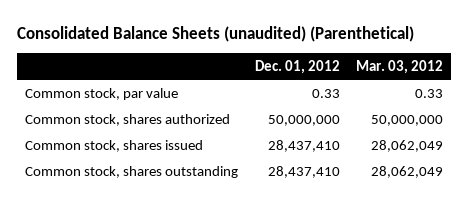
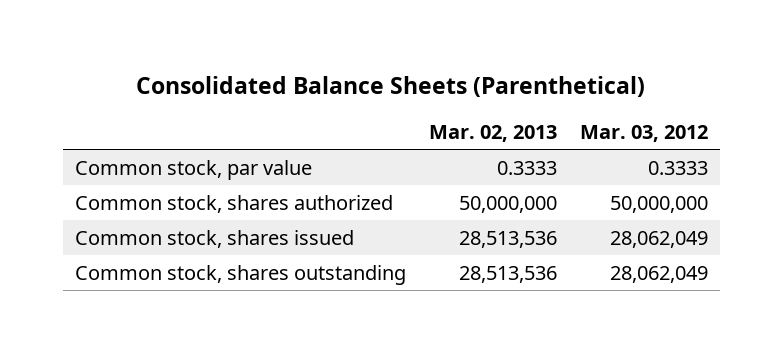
- Consolidated Balance Sheets (unaudited) (Parenthetical)
+ Consolidated Balance Sheets (Parenthetical)
- | Dec. 01, 2012 | Mar. 03, 2012
+ | Mar. 02, 2013 | Mar. 03, 2012
- Common stock, par value | 0.33 | 0.33
+ Common stock, par value | 0.3333 | 0.3333

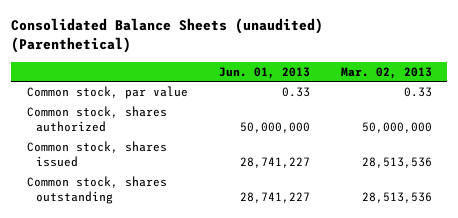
- Consolidated Balance Sheets (Parenthetical)
+ Consolidated Balance Sheets (unaudited) (Parenthetical)
- | Mar. 02, 2013 | Mar. 03, 2012
+ | Jun. 01, 2013 | Mar. 02, 2013
- Common stock, par value | 0.3333 | 0.3333
+ Common stock, par value | 0.33 | 0.33

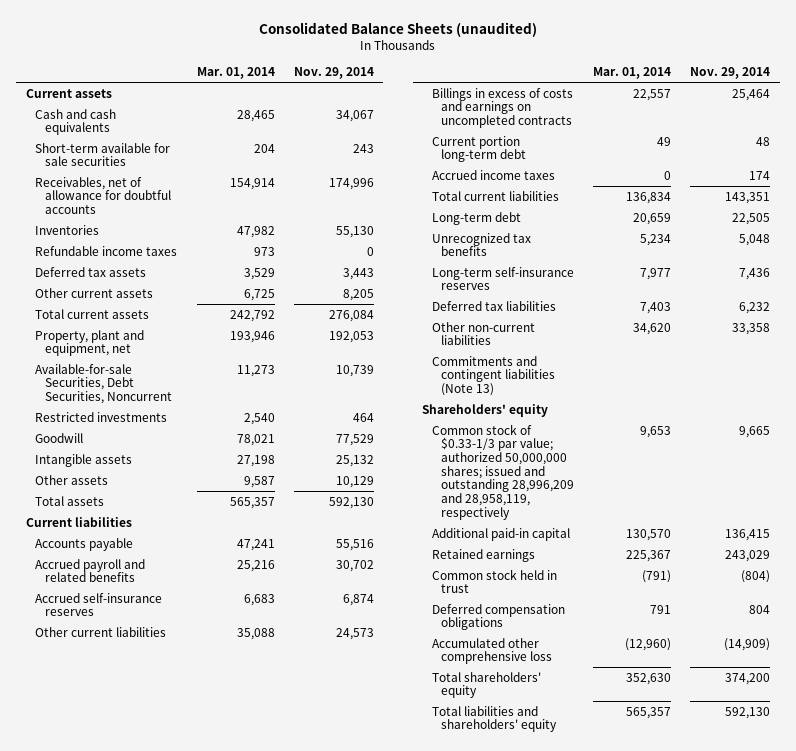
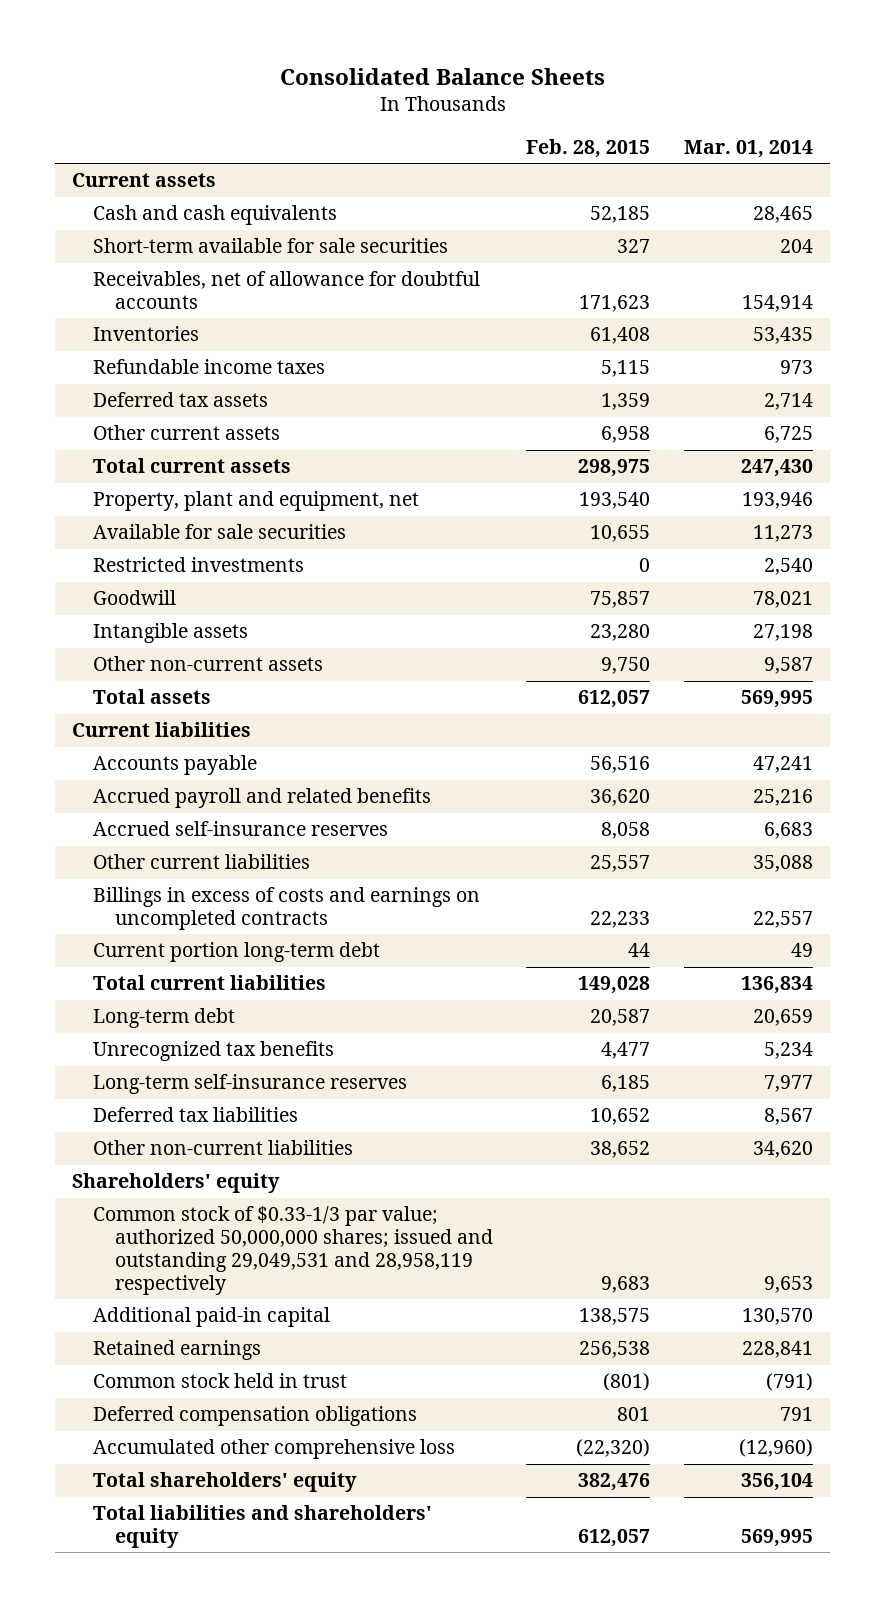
- Consolidated Balance Sheets (unaudited)
+ Consolidated Balance Sheets
- | Mar. 01, 2014 | Nov. 29, 2014
+ | Feb. 28, 2015 | Mar. 01, 2014
- Inventories | 47,982 | 55,130
+ Inventories | 61,408 | 53,435
- Deferred tax assets | 3,529 | 3,443
+ Deferred tax assets | 1,359 | 2,714
- Total current assets | 242,792 | 276,084
+ Total current assets | 298,975 | 247,430
- Available-for-sale Securities, Debt Securities, Noncurrent | 11,273 | 10,739
+ Available for sale securities | 10,655 | 11,273
- Other assets | 9,587 | 10,129
- Total assets | 565,357 | 592,130
+ Other non-current assets | 9,750 | 9,587
+ Total assets | 612,057 | 569,995
- Accrued income taxes | 0 | 174
- Deferred tax liabilities | 7,403 | 6,232
+ Deferred tax liabilities | 10,652 | 8,567
- Commitments and contingent liabilities (Note 13)
- Common stock of $0.33-1/3 par value; authorized 50,000,000 shares; issued and outstanding 28,996,209 and 28,958,119, respectively | 9,653 | 9,665
+ Common stock of $0.33-1/3 par value; authorized 50,000,000 shares; issued and outstanding 29,049,531 and 28,958,119 respectively | 9,683 | 9,653
- Retained earnings | 225,367 | 243,029
+ Retained earnings | 256,538 | 228,841
- Total shareholders' equity | 352,630 | 374,200
- Total liabilities and shareholders' equity | 565,357 | 592,130
+ Total shareholders' equity | 382,476 | 356,104
+ Total liabilities and shareholders' equity | 612,057 | 569,995

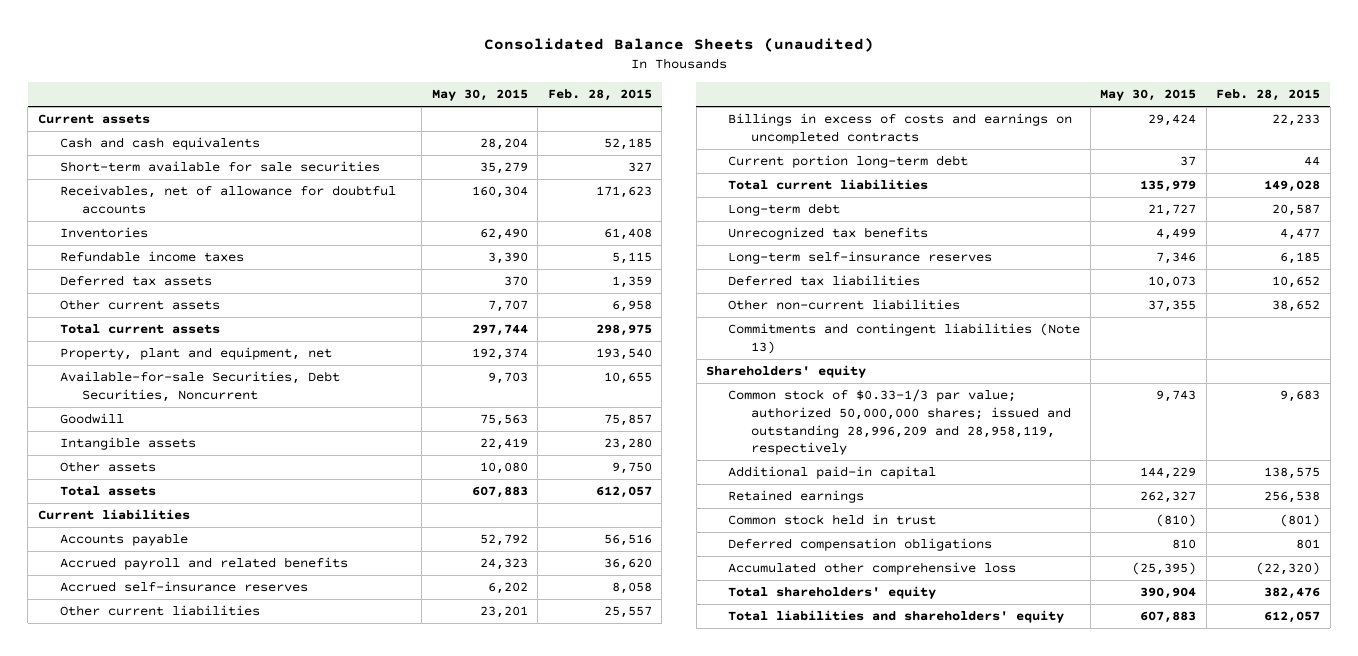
- Consolidated Balance Sheets
+ Consolidated Balance Sheets (unaudited)
- | Feb. 28, 2015 | Mar. 01, 2014
+ | May 30, 2015 | Feb. 28, 2015
- Available for sale securities | 10,655 | 11,273
- Restricted investments | 0 | 2,540
+ Available-for-sale Securities, Debt Securities, Noncurrent | 9,703 | 10,655
- Other non-current assets | 9,750 | 9,587
+ Other assets | 10,080 | 9,750
+ Commitments and contingent liabilities (Note 13)
- Common stock of $0.33-1/3 par value; authorized 50,000,000 shares; issued and outstanding 29,049,531 and 28,958,119 respectively | 9,683 | 9,653
+ Common stock of $0.33-1/3 par value; authorized 50,000,000 shares; issued and outstanding 28,996,209 and 28,958,119, respectively | 9,743 | 9,683

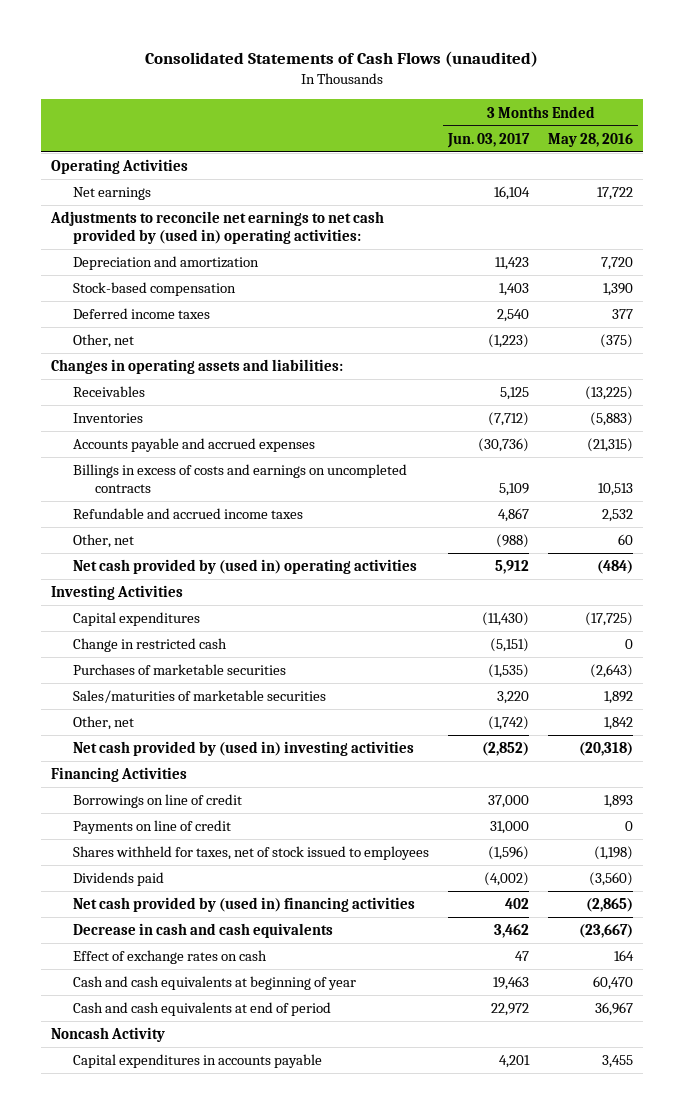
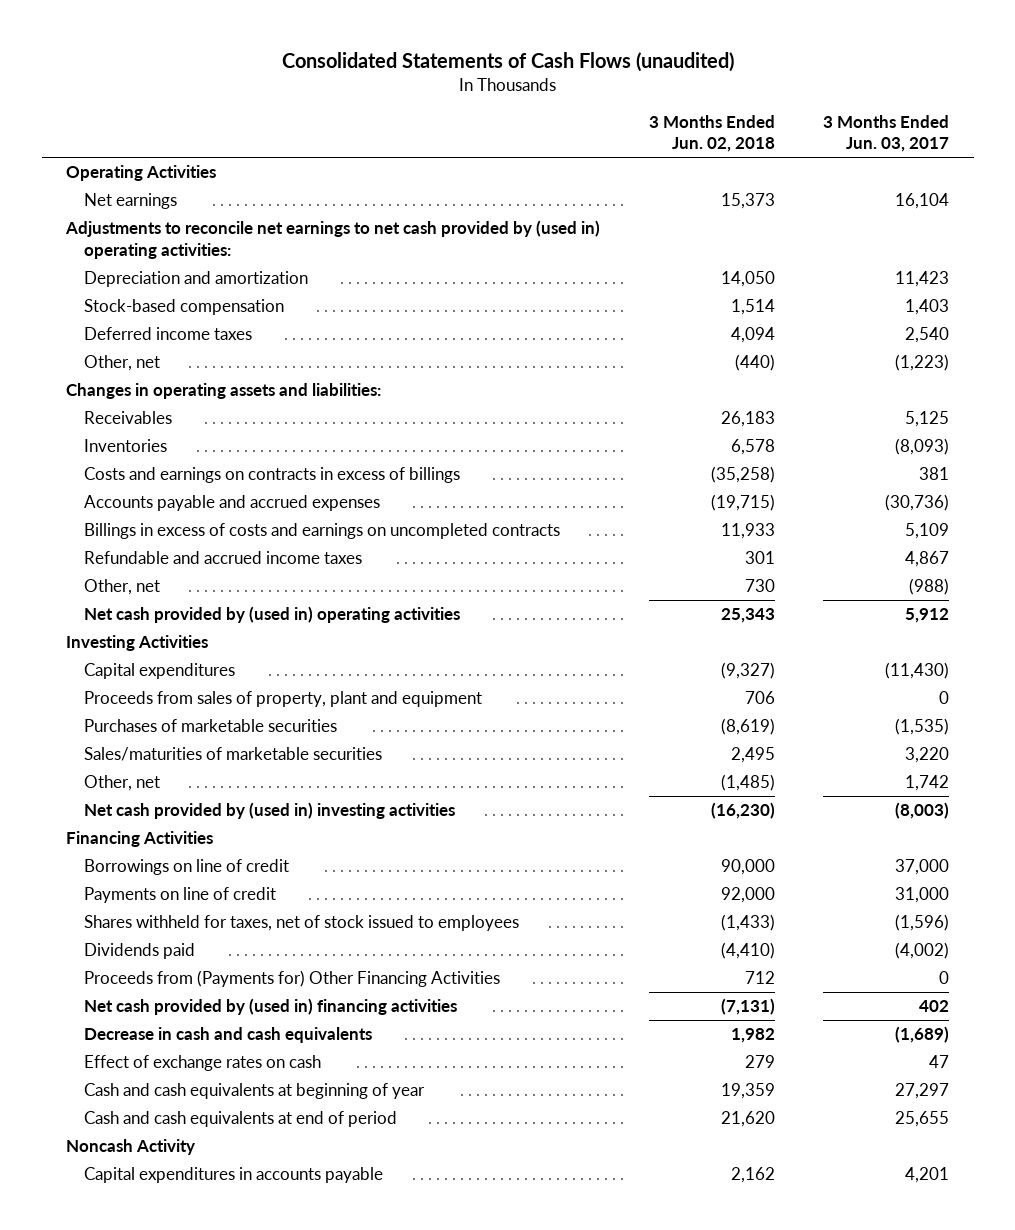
- | 3 Months Ended Jun. 03, 2017 | 3 Months Ended May 28, 2016
+ | 3 Months Ended Jun. 02, 2018 | 3 Months Ended Jun. 03, 2017
- Inventories | (7,712) | (5,883)
+ Inventories | 6,578 | (8,093)
+ Costs and earnings on contracts in excess of billings | (35,258) | 381
- Change in restricted cash | (5,151) | 0
+ Proceeds from sales of property, plant and equipment | 706 | 0
- Other, net | (1,742) | 1,842
- Net cash provided by (used in) investing activities | (2,852) | (20,318)
+ Other, net | (1,485) | 1,742
+ Net cash provided by (used in) investing activities | (16,230) | (8,003)
+ Proceeds from (Payments for) Other Financing Activities | 712 | 0
- Decrease in cash and cash equivalents | 3,462 | (23,667)
+ Decrease in cash and cash equivalents | 1,982 | (1,689)
- Cash and cash equivalents at beginning of year | 19,463 | 60,470
- Cash and cash equivalents at end of period | 22,972 | 36,967
+ Cash and cash equivalents at beginning of year | 19,359 | 27,297
+ Cash and cash equivalents at end of period | 21,620 | 25,655

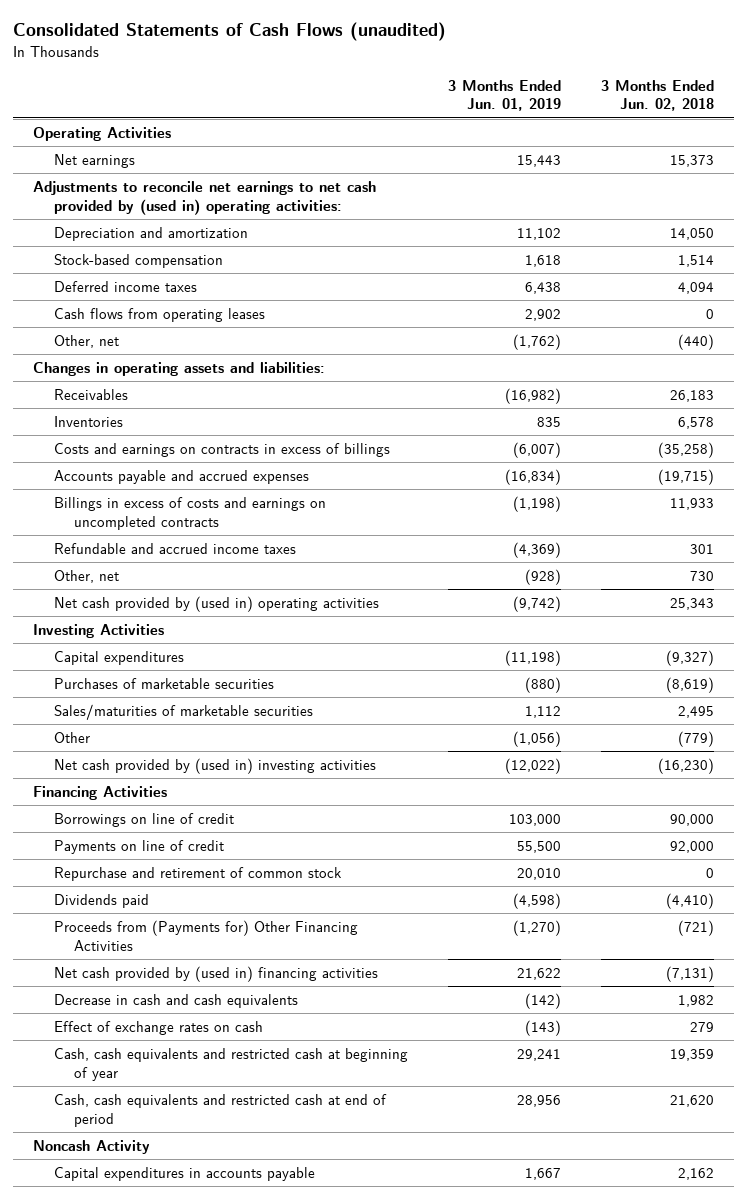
- | 3 Months Ended Jun. 02, 2018 | 3 Months Ended Jun. 03, 2017
+ | 3 Months Ended Jun. 01, 2019 | 3 Months Ended Jun. 02, 2018
+ Cash flows from operating leases | 2,902 | 0
- Proceeds from sales of property, plant and equipment | 706 | 0
- Other, net | (1,485) | 1,742
+ Other | (1,056) | (779)
- Shares withheld for taxes, net of stock issued to employees | (1,433) | (1,596)
+ Repurchase and retirement of common stock | 20,010 | 0
- Proceeds from (Payments for) Other Financing Activities | 712 | 0
+ Proceeds from (Payments for) Other Financing Activities | (1,270) | (721)
- Cash and cash equivalents at beginning of year | 19,359 | 27,297
- Cash and cash equivalents at end of period | 21,620 | 25,655
+ Cash, cash equivalents and restricted cash at beginning of year | 29,241 | 19,359
+ Cash, cash equivalents and restricted cash at end of period | 28,956 | 21,620

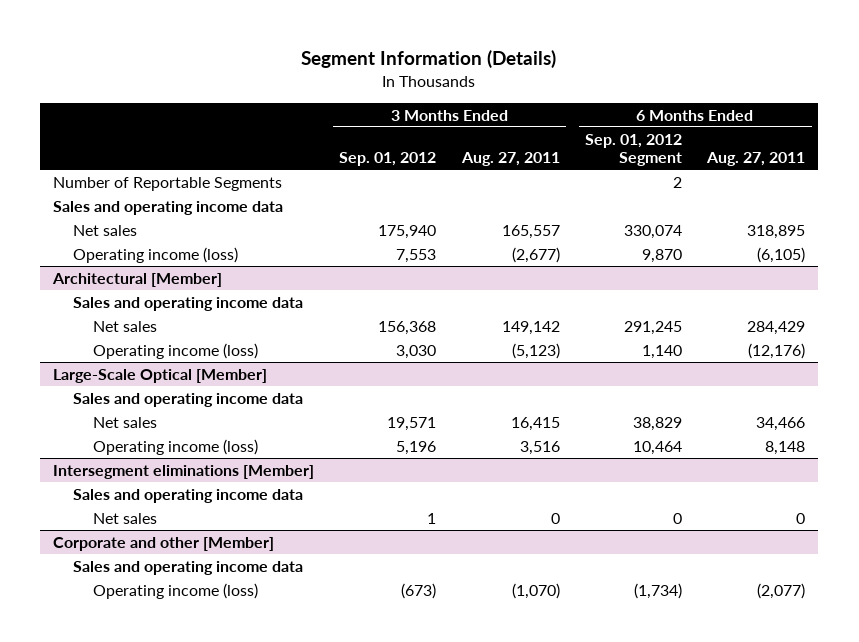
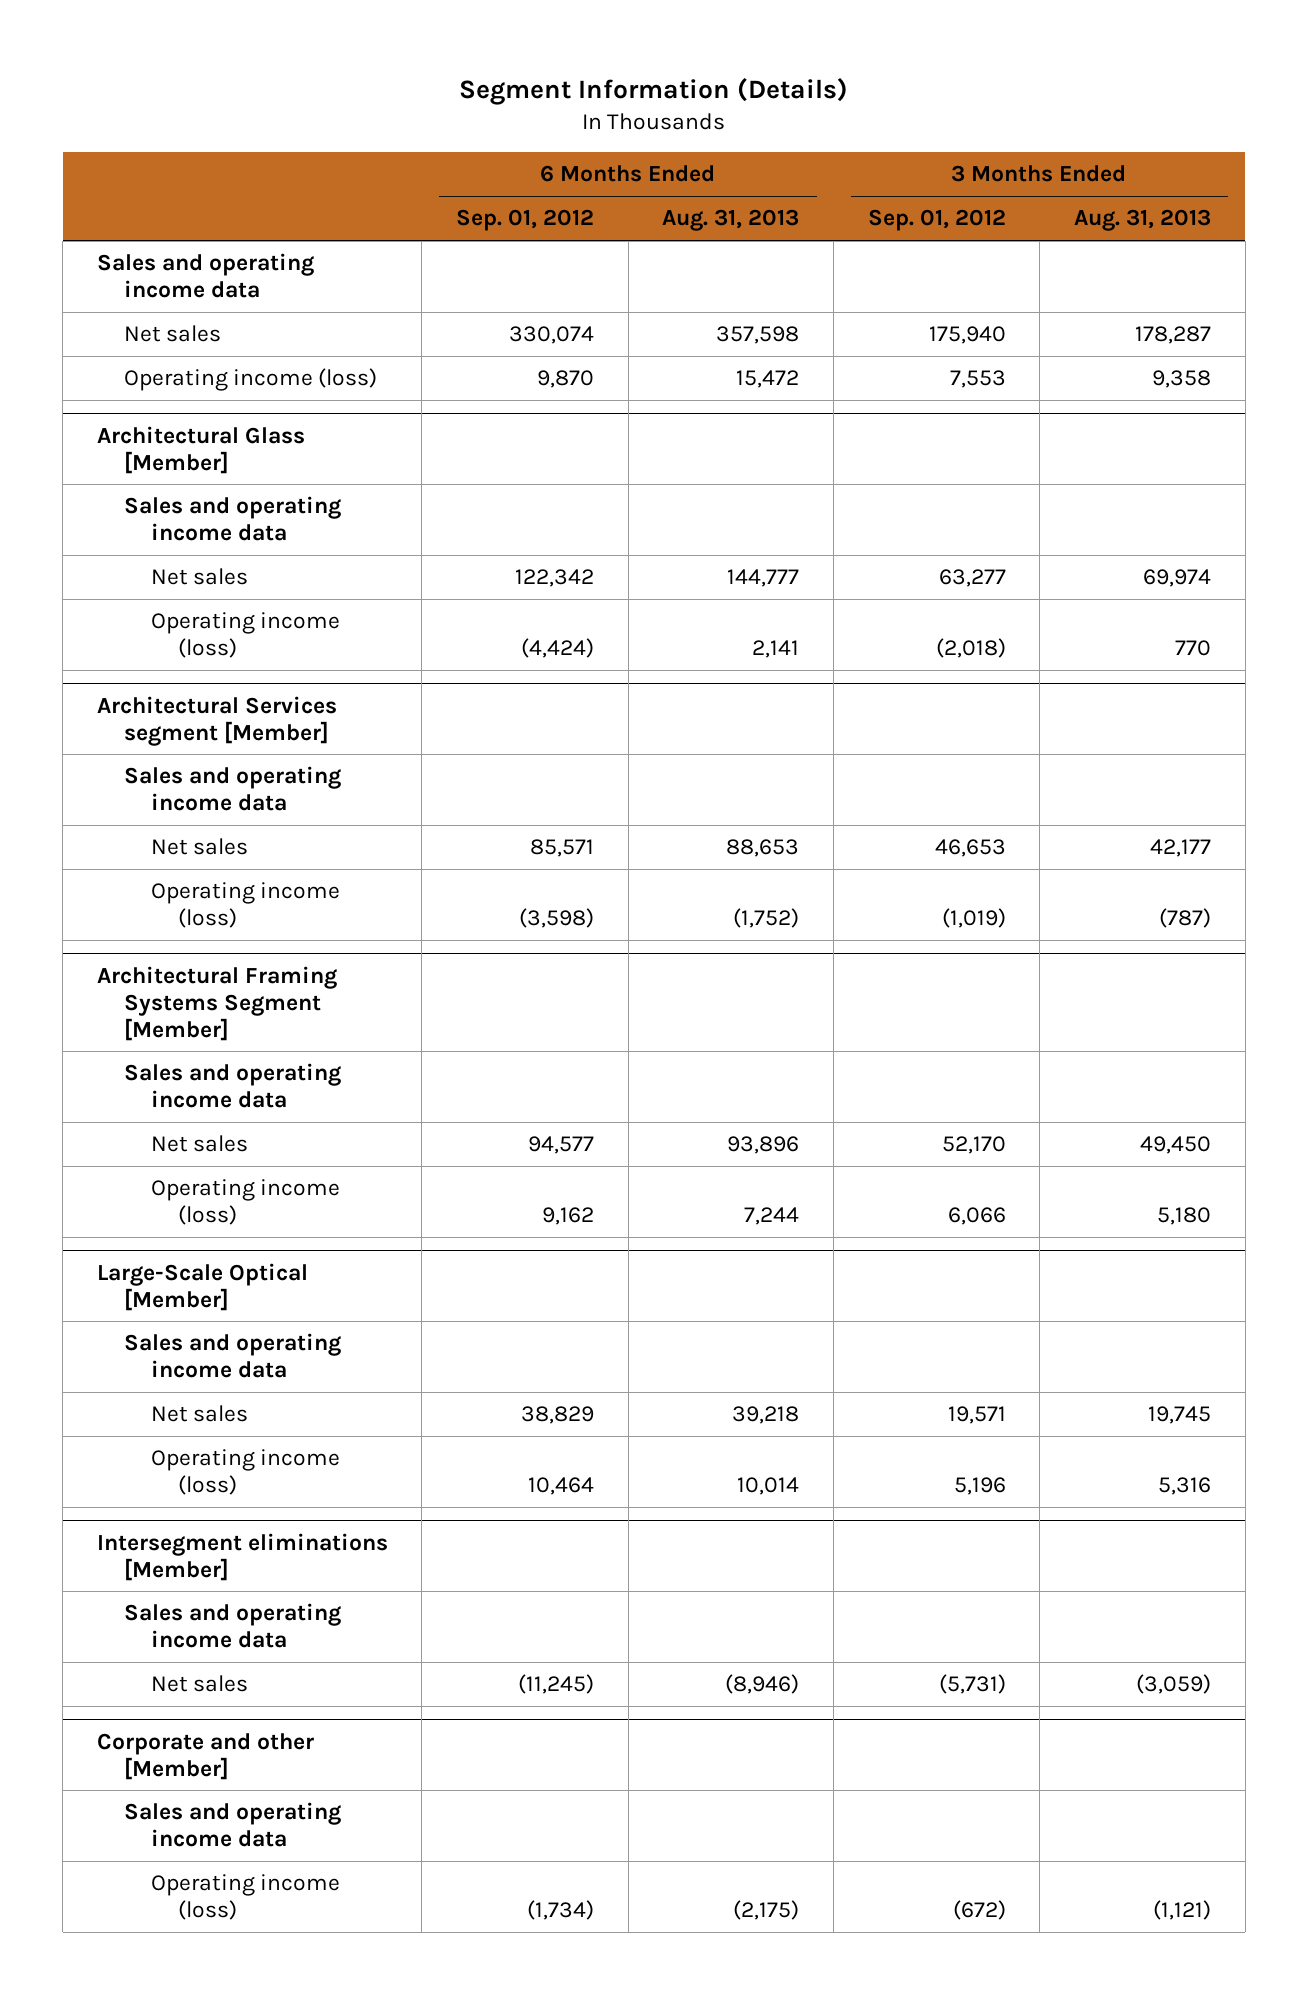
- | 3 Months Ended Sep. 01, 2012 | 3 Months Ended Aug. 27, 2011 | 6 Months Ended Sep. 01, 2012 Segment | 6 Months Ended Aug. 27, 2011
+ | 6 Months Ended Sep. 01, 2012 | 6 Months Ended Aug. 31, 2013 | 3 Months Ended Sep. 01, 2012 | 3 Months Ended Aug. 31, 2013
- Number of Reportable Segments | | | 2 |
- Architectural [Member]
+ Architectural Glass [Member]
- Net sales | 156,368 | 149,142 | 291,245 | 284,429
- Operating income (loss) | 3,030 | (5,123) | 1,140 | (12,176)
+ Net sales | 122,342 | 144,777 | 63,277 | 69,974
+ Operating income (loss) | (4,424) | 2,141 | (2,018) | 770
+ Architectural Services segment [Member]
+ Sales and operating income data
+ Net sales | 85,571 | 88,653 | 46,653 | 42,177
+ Operating income (loss) | (3,598) | (1,752) | (1,019) | (787)
+ Architectural Framing Systems Segment [Member]
+ Sales and operating income data
+ Net sales | 94,577 | 93,896 | 52,170 | 49,450
+ Operating income (loss) | 9,162 | 7,244 | 6,066 | 5,180
@ Intersegment eliminations [Member]
- Net sales | 1 | 0 | 0 | 0
+ Net sales | (11,245) | (8,946) | (5,731) | (3,059)
@ Corporate and other [Member]
- Operating income (loss) | (673) | (1,070) | (1,734) | (2,077)
+ Operating income (loss) | (1,734) | (2,175) | (672) | (1,121)

